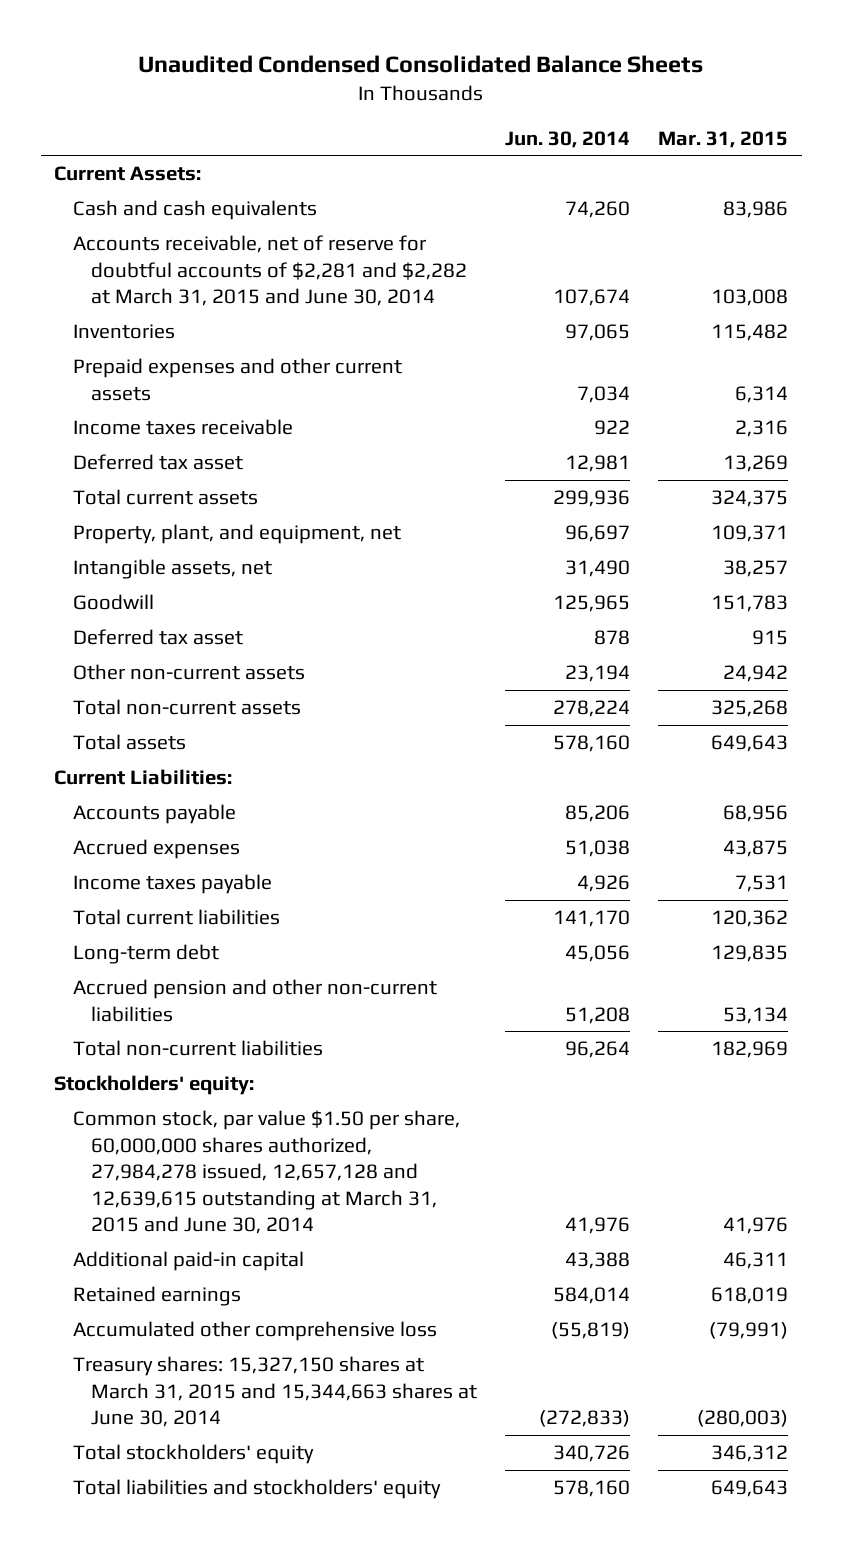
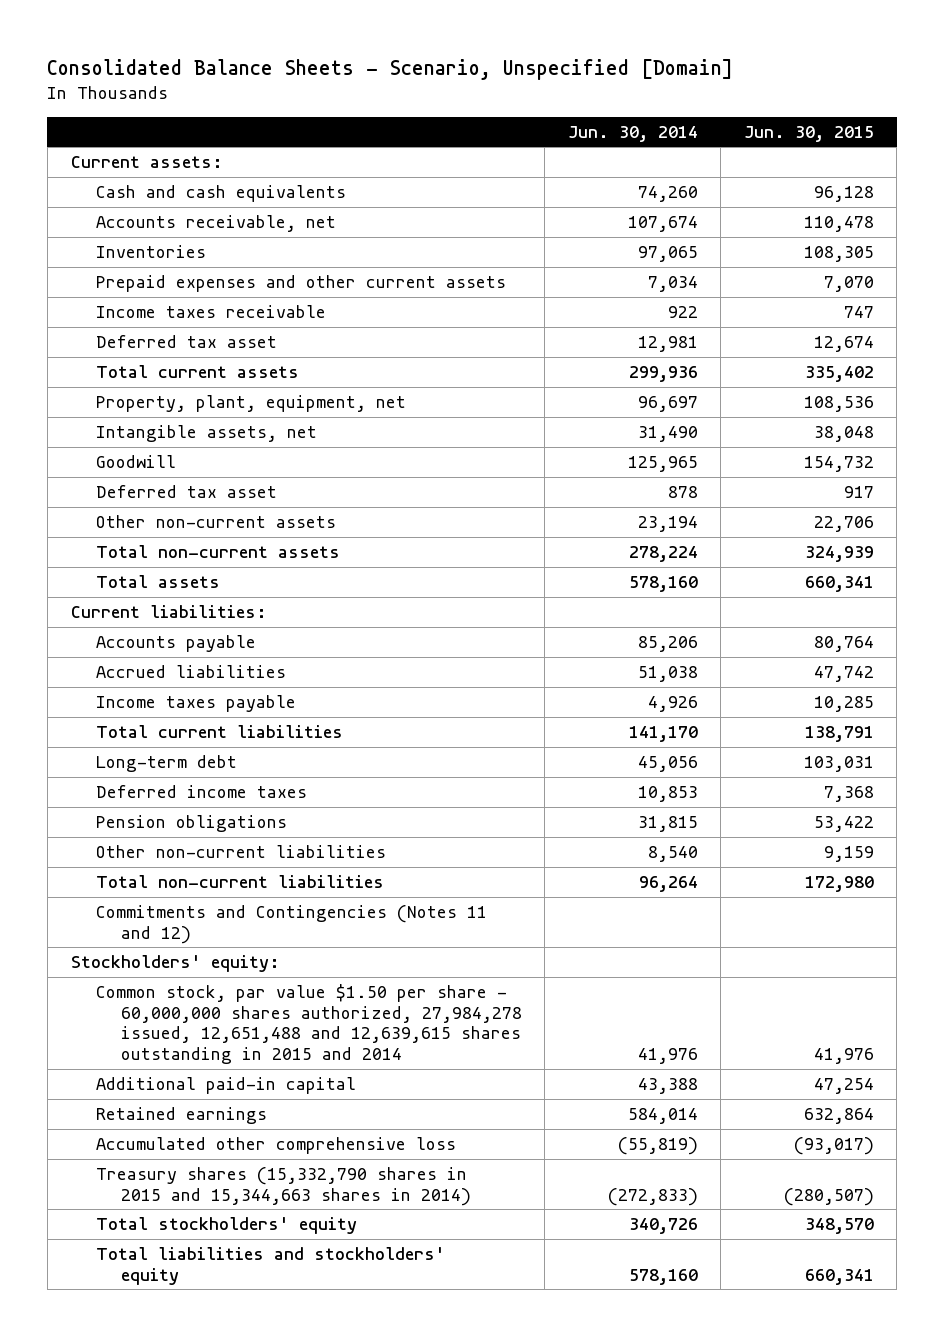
- Unaudited Condensed Consolidated Balance Sheets
+ Consolidated Balance Sheets - Scenario, Unspecified [Domain]
- | Jun. 30, 2014 | Mar. 31, 2015
+ | Jun. 30, 2014 | Jun. 30, 2015
- Current Assets:
+ Current assets:
- Accounts receivable, net of reserve for doubtful accounts of $2,281 and $2,282 at March 31, 2015 and June 30, 2014 | 107,674 | 103,008
+ Accounts receivable, net | 107,674 | 110,478
- Property, plant, and equipment, net | 96,697 | 109,371
+ Property, plant, equipment, net | 96,697 | 108,536
- Current Liabilities:
+ Current liabilities:
- Accrued expenses | 51,038 | 43,875
+ Accrued liabilities | 51,038 | 47,742
- Accrued pension and other non-current liabilities | 51,208 | 53,134
+ Deferred income taxes | 10,853 | 7,368
+ Pension obligations | 31,815 | 53,422
+ Other non-current liabilities | 8,540 | 9,159
+ Commitments and Contingencies (Notes 11 and 12)
- Common stock, par value $1.50 per share, 60,000,000 shares authorized, 27,984,278 issued, 12,657,128 and 12,639,615 outstanding at March 31, 2015 and June 30, 2014 | 41,976 | 41,976
+ Common stock, par value $1.50 per share - 60,000,000 shares authorized, 27,984,278 issued, 12,651,488 and 12,639,615 shares outstanding in 2015 and 2014 | 41,976 | 41,976
- Treasury shares: 15,327,150 shares at March 31, 2015 and 15,344,663 shares at June 30, 2014 | (272,833) | (280,003)
+ Treasury shares (15,332,790 shares in 2015 and 15,344,663 shares in 2014) | (272,833) | (280,507)

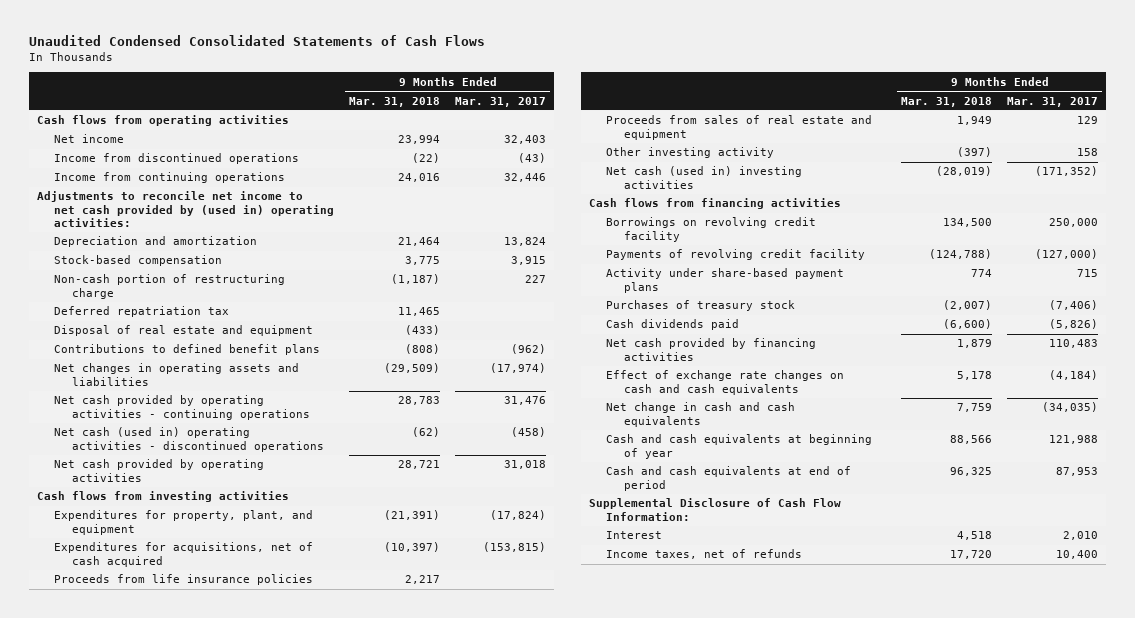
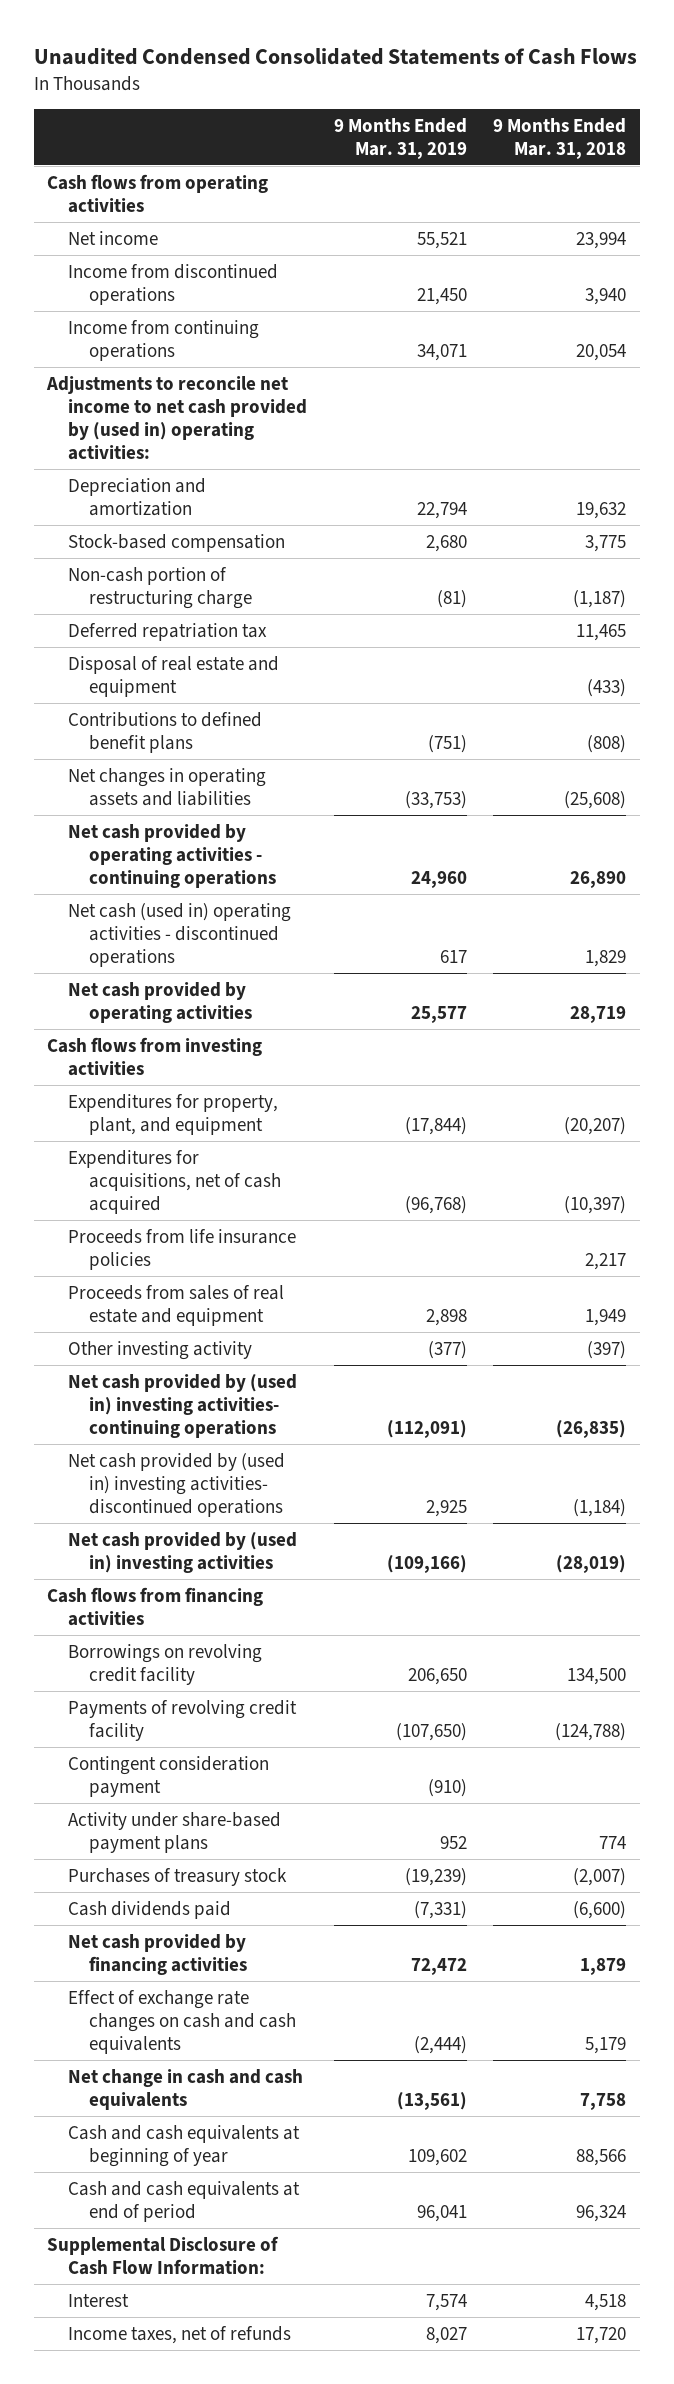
- | 9 Months Ended Mar. 31, 2018 | 9 Months Ended Mar. 31, 2017
+ | 9 Months Ended Mar. 31, 2019 | 9 Months Ended Mar. 31, 2018
- Income from discontinued operations | (22) | (43)
- Income from continuing operations | 24,016 | 32,446
+ Income from discontinued operations | 21,450 | 3,940
+ Income from continuing operations | 34,071 | 20,054
- Depreciation and amortization | 21,464 | 13,824
+ Depreciation and amortization | 22,794 | 19,632
- Net changes in operating assets and liabilities | (29,509) | (17,974)
- Net cash provided by operating activities - continuing operations | 28,783 | 31,476
- Net cash (used in) operating activities - discontinued operations | (62) | (458)
- Net cash provided by operating activities | 28,721 | 31,018
+ Net changes in operating assets and liabilities | (33,753) | (25,608)
+ Net cash provided by operating activities - continuing operations | 24,960 | 26,890
+ Net cash (used in) operating activities - discontinued operations | 617 | 1,829
+ Net cash provided by operating activities | 25,577 | 28,719
- Expenditures for property, plant, and equipment | (21,391) | (17,824)
+ Expenditures for property, plant, and equipment | (17,844) | (20,207)
- Net cash (used in) investing activities | (28,019) | (171,352)
+ Net cash provided by (used in) investing activities- continuing operations | (112,091) | (26,835)
+ Net cash provided by (used in) investing activities- discontinued operations | 2,925 | (1,184)
+ Net cash provided by (used in) investing activities | (109,166) | (28,019)
+ Contingent consideration payment | (910) |
- Effect of exchange rate changes on cash and cash equivalents | 5,178 | (4,184)
- Net change in cash and cash equivalents | 7,759 | (34,035)
+ Effect of exchange rate changes on cash and cash equivalents | (2,444) | 5,179
+ Net change in cash and cash equivalents | (13,561) | 7,758
- Cash and cash equivalents at end of period | 96,325 | 87,953
+ Cash and cash equivalents at end of period | 96,041 | 96,324

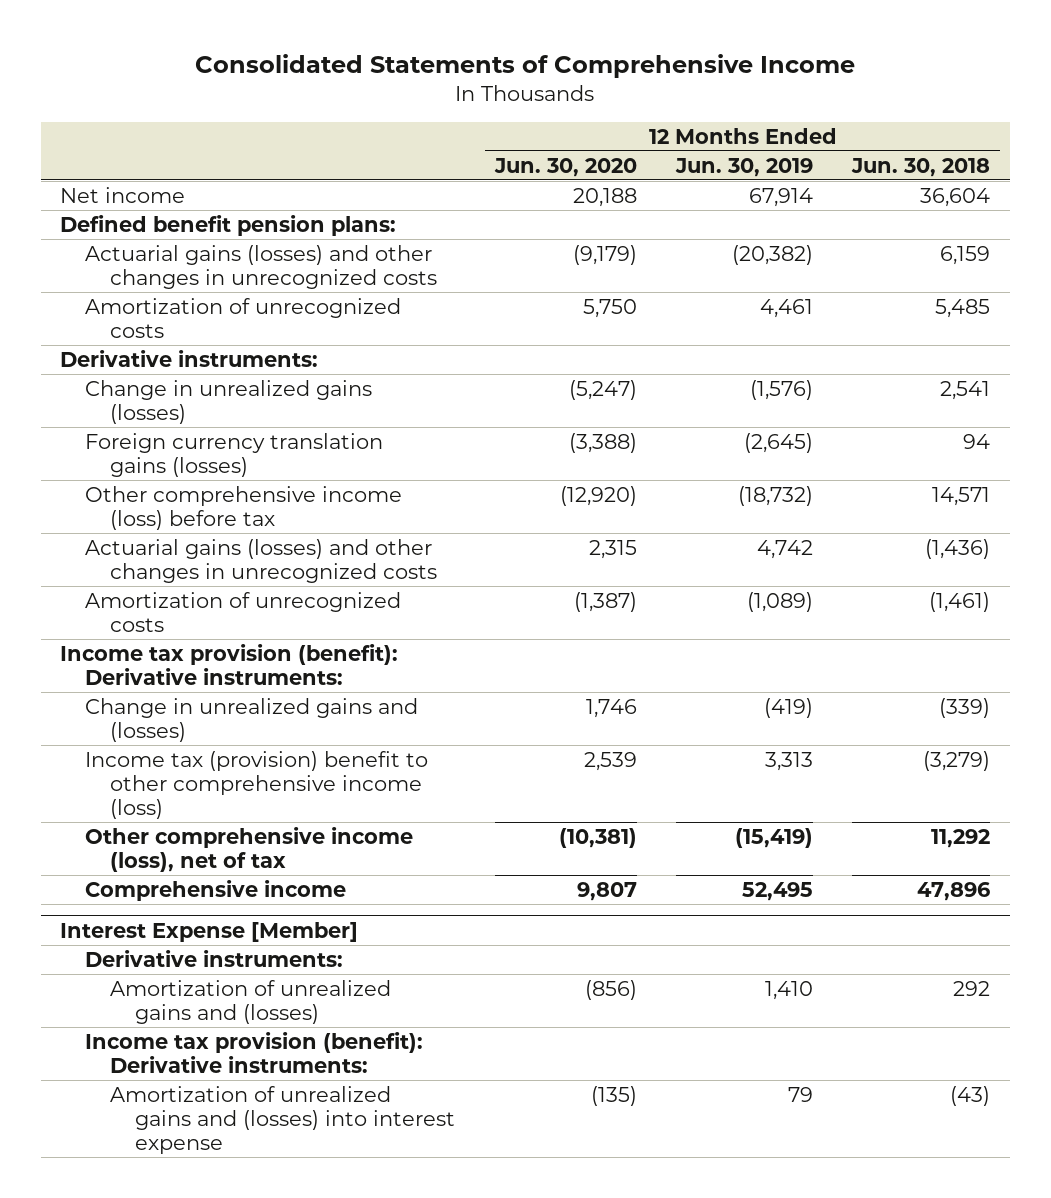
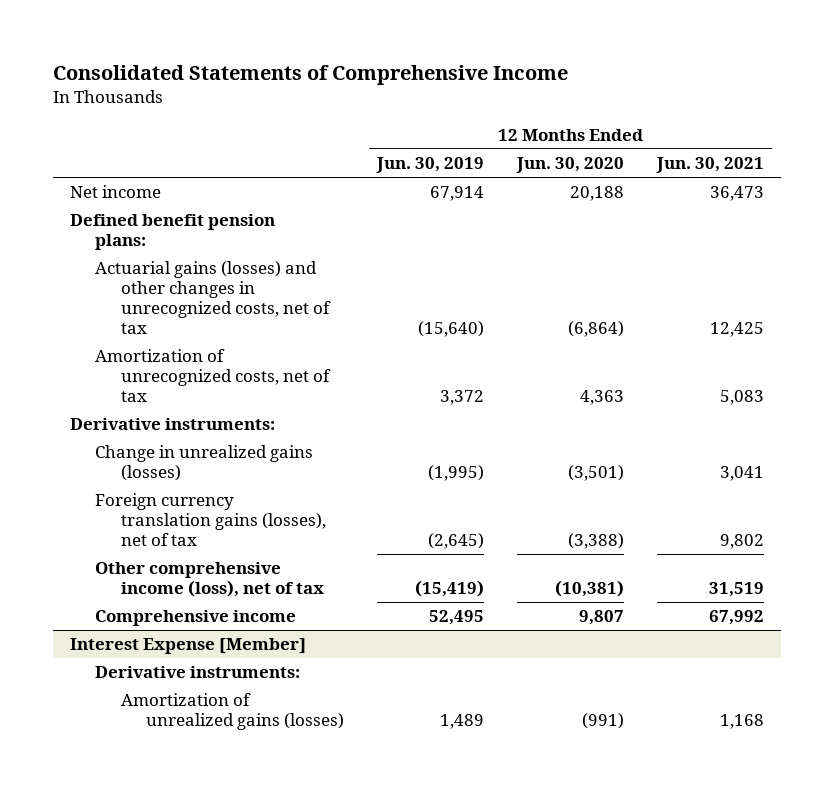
- | 12 Months Ended Jun. 30, 2020 | 12 Months Ended Jun. 30, 2019 | 12 Months Ended Jun. 30, 2018
+ | 12 Months Ended Jun. 30, 2019 | 12 Months Ended Jun. 30, 2020 | 12 Months Ended Jun. 30, 2021
- Actuarial gains (losses) and other changes in unrecognized costs | (9,179) | (20,382) | 6,159
- Amortization of unrecognized costs | 5,750 | 4,461 | 5,485
+ Actuarial gains (losses) and other changes in unrecognized costs, net of tax | (15,640) | (6,864) | 12,425
+ Amortization of unrecognized costs, net of tax | 3,372 | 4,363 | 5,083
- Change in unrealized gains (losses) | (5,247) | (1,576) | 2,541
- Foreign currency translation gains (losses) | (3,388) | (2,645) | 94
- Other comprehensive income (loss) before tax | (12,920) | (18,732) | 14,571
- Actuarial gains (losses) and other changes in unrecognized costs | 2,315 | 4,742 | (1,436)
- Amortization of unrecognized costs | (1,387) | (1,089) | (1,461)
- Income tax provision (benefit): Derivative instruments:
- Change in unrealized gains and (losses) | 1,746 | (419) | (339)
- Income tax (provision) benefit to other comprehensive income (loss) | 2,539 | 3,313 | (3,279)
+ Change in unrealized gains (losses) | (1,995) | (3,501) | 3,041
+ Foreign currency translation gains (losses), net of tax | (2,645) | (3,388) | 9,802
@ Interest Expense [Member]
- Amortization of unrealized gains and (losses) | (856) | 1,410 | 292
- Income tax provision (benefit): Derivative instruments:
- Amortization of unrealized gains and (losses) into interest expense | (135) | 79 | (43)
+ Amortization of unrealized gains (losses) | 1,489 | (991) | 1,168

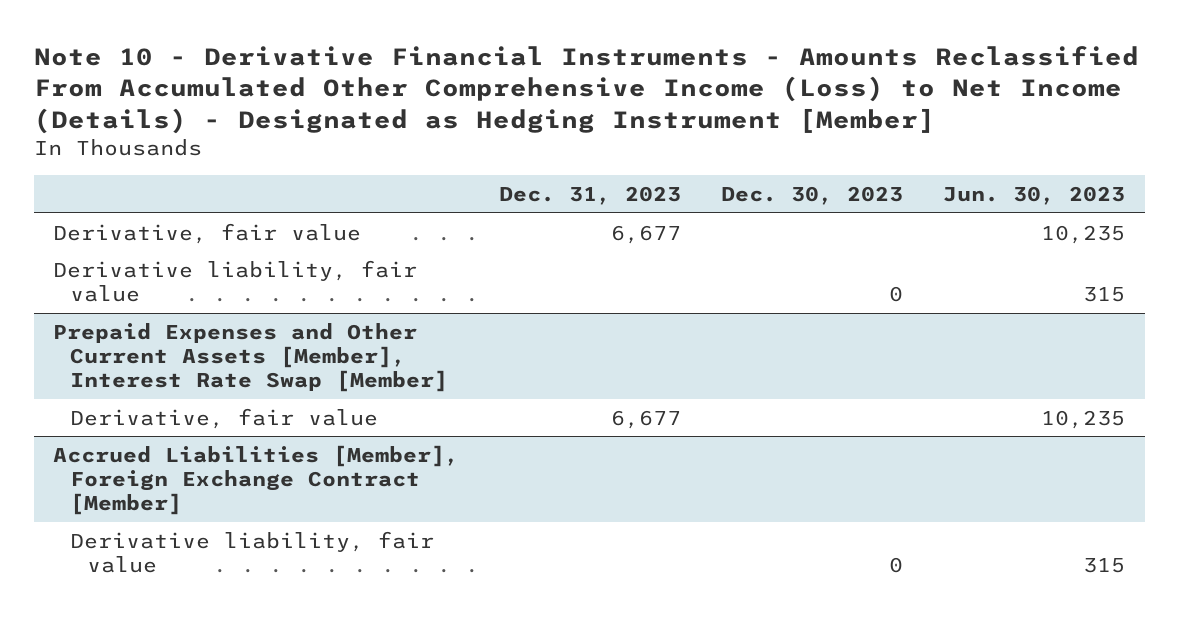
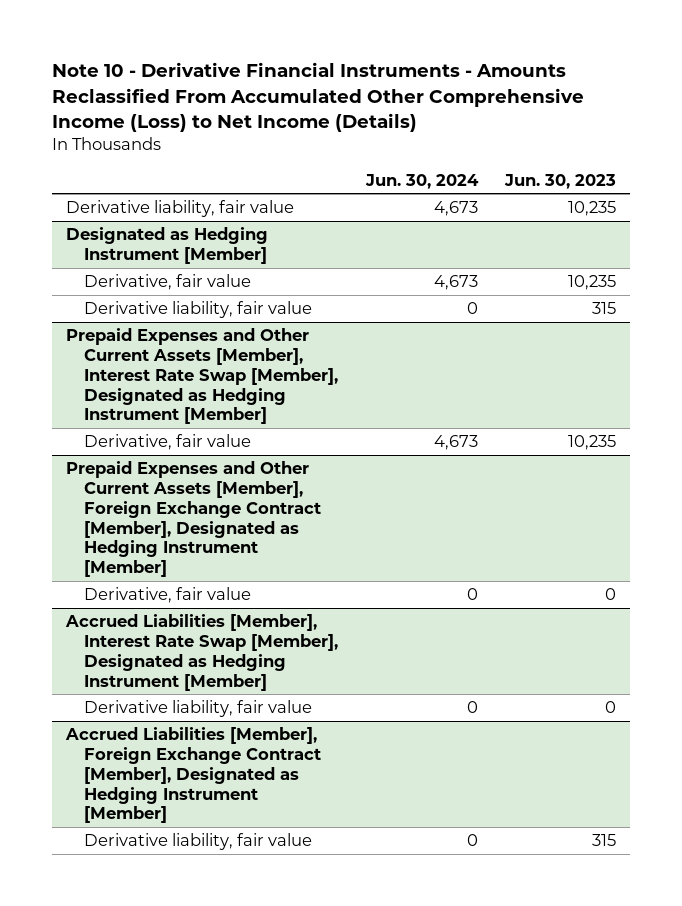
- Note 10 - Derivative Financial Instruments - Amounts Reclassified From Accumulated Other Comprehensive Income (Loss) to Net Income (Details) - Designated as Hedging Instrument [Member]
+ Note 10 - Derivative Financial Instruments - Amounts Reclassified From Accumulated Other Comprehensive Income (Loss) to Net Income (Details)
- | Dec. 31, 2023 | Dec. 30, 2023 | Jun. 30, 2023
+ | Jun. 30, 2024 | Jun. 30, 2023
+ Derivative liability, fair value | 4,673 | 10,235
+ Designated as Hedging Instrument [Member]
- Prepaid Expenses and Other Current Assets [Member], Interest Rate Swap [Member]
+ Prepaid Expenses and Other Current Assets [Member], Interest Rate Swap [Member], Designated as Hedging Instrument [Member]
- Accrued Liabilities [Member], Foreign Exchange Contract [Member]
+ Prepaid Expenses and Other Current Assets [Member], Foreign Exchange Contract [Member], Designated as Hedging Instrument [Member]
+ Derivative, fair value | 0 | 0
+ Accrued Liabilities [Member], Interest Rate Swap [Member], Designated as Hedging Instrument [Member]
+ Derivative liability, fair value | 0 | 0
+ Accrued Liabilities [Member], Foreign Exchange Contract [Member], Designated as Hedging Instrument [Member]

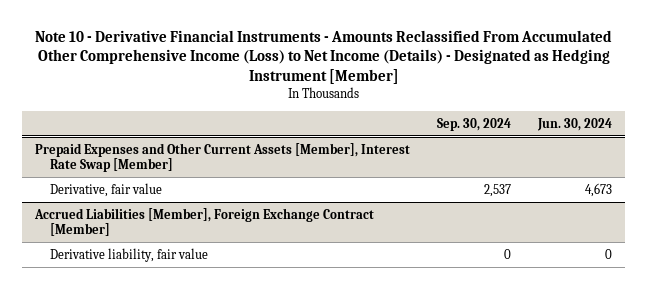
- Note 10 - Derivative Financial Instruments - Amounts Reclassified From Accumulated Other Comprehensive Income (Loss) to Net Income (Details)
+ Note 10 - Derivative Financial Instruments - Amounts Reclassified From Accumulated Other Comprehensive Income (Loss) to Net Income (Details) - Designated as Hedging Instrument [Member]
- | Jun. 30, 2024 | Jun. 30, 2023
+ | Sep. 30, 2024 | Jun. 30, 2024
- Derivative liability, fair value | 4,673 | 10,235
- Designated as Hedging Instrument [Member]
- Derivative, fair value | 4,673 | 10,235
- Derivative liability, fair value | 0 | 315
- Prepaid Expenses and Other Current Assets [Member], Interest Rate Swap [Member], Designated as Hedging Instrument [Member]
+ Prepaid Expenses and Other Current Assets [Member], Interest Rate Swap [Member]
- Prepaid Expenses and Other Current Assets [Member], Foreign Exchange Contract [Member], Designated as Hedging Instrument [Member]
- Derivative, fair value | 0 | 0
- Accrued Liabilities [Member], Interest Rate Swap [Member], Designated as Hedging Instrument [Member]
- Derivative liability, fair value | 0 | 0
- Accrued Liabilities [Member], Foreign Exchange Contract [Member], Designated as Hedging Instrument [Member]
+ Accrued Liabilities [Member], Foreign Exchange Contract [Member]

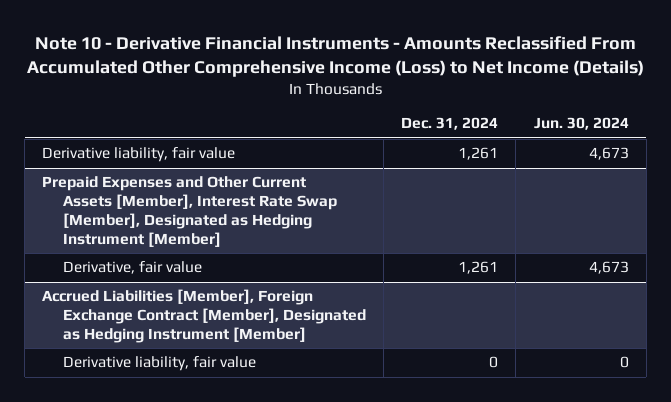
- Note 10 - Derivative Financial Instruments - Amounts Reclassified From Accumulated Other Comprehensive Income (Loss) to Net Income (Details) - Designated as Hedging Instrument [Member]
+ Note 10 - Derivative Financial Instruments - Amounts Reclassified From Accumulated Other Comprehensive Income (Loss) to Net Income (Details)
- | Sep. 30, 2024 | Jun. 30, 2024
+ | Dec. 31, 2024 | Jun. 30, 2024
- Prepaid Expenses and Other Current Assets [Member], Interest Rate Swap [Member]
+ Derivative liability, fair value | 1,261 | 4,673
+ Prepaid Expenses and Other Current Assets [Member], Interest Rate Swap [Member], Designated as Hedging Instrument [Member]
- Accrued Liabilities [Member], Foreign Exchange Contract [Member]
+ Accrued Liabilities [Member], Foreign Exchange Contract [Member], Designated as Hedging Instrument [Member]

